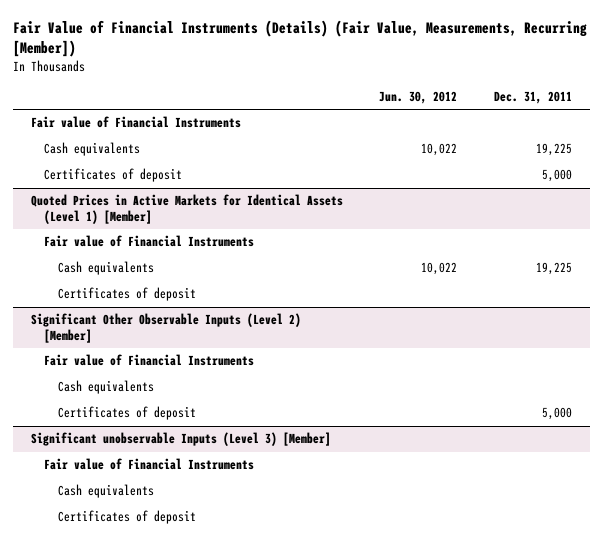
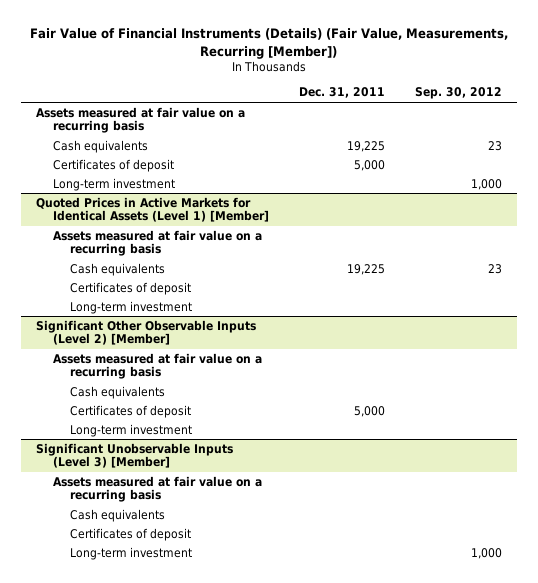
- | Jun. 30, 2012 | Dec. 31, 2011
+ | Dec. 31, 2011 | Sep. 30, 2012
- Fair value of Financial Instruments
+ Assets measured at fair value on a recurring basis
+ Long-term investment | | 1,000
@ Quoted Prices in Active Markets for Identical Assets (Level 1) [Member]
- Fair value of Financial Instruments
+ Assets measured at fair value on a recurring basis
+ Long-term investment
@ Significant Other Observable Inputs (Level 2) [Member]
- Fair value of Financial Instruments
+ Assets measured at fair value on a recurring basis
- Significant unobservable Inputs (Level 3) [Member]
- Fair value of Financial Instruments
@ Significant Other Observable Inputs (Level 2) [Member]
+ Long-term investment
+ Significant Unobservable Inputs (Level 3) [Member]
+ Assets measured at fair value on a recurring basis
+ Long-term investment | | 1,000

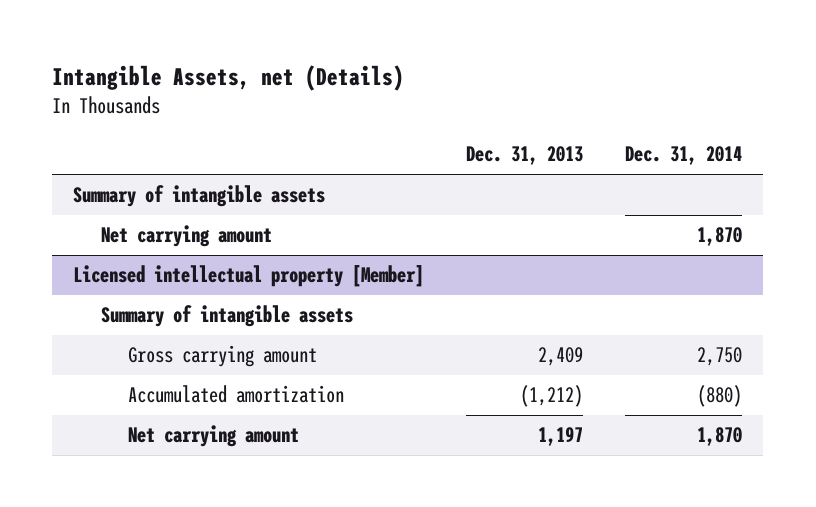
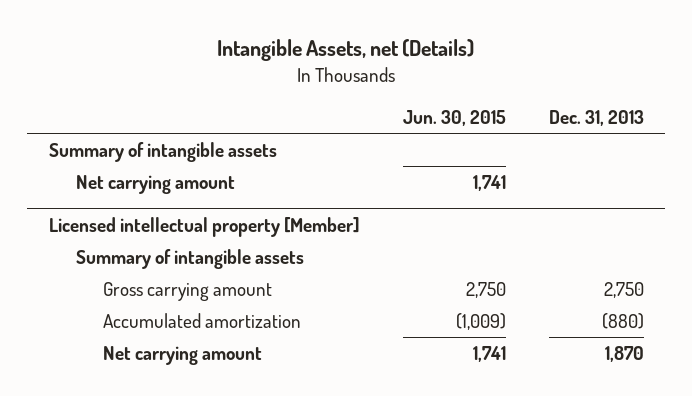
- | Dec. 31, 2013 | Dec. 31, 2014
+ | Jun. 30, 2015 | Dec. 31, 2013
@ Licensed intellectual property [Member]
- Gross carrying amount | 2,409 | 2,750
- Accumulated amortization | (1,212) | (880)
- Net carrying amount | 1,197 | 1,870
+ Gross carrying amount | 2,750 | 2,750
+ Accumulated amortization | (1,009) | (880)
+ Net carrying amount | 1,741 | 1,870

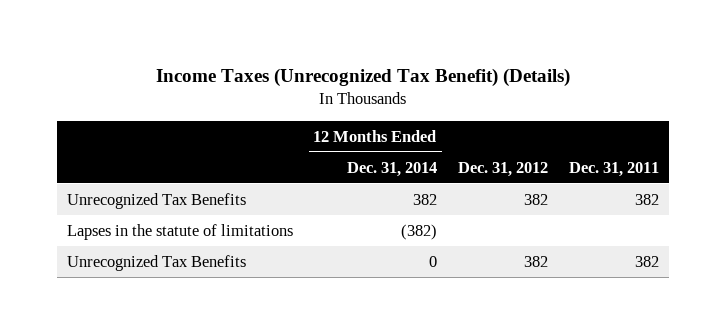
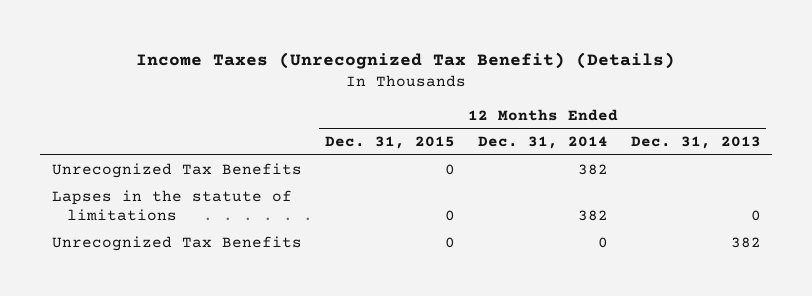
- | 12 Months Ended Dec. 31, 2014 | Dec. 31, 2012 | Dec. 31, 2011
+ | 12 Months Ended Dec. 31, 2015 | 12 Months Ended Dec. 31, 2014 | 12 Months Ended Dec. 31, 2013
- Lapses in the statute of limitations | (382) | |
+ Lapses in the statute of limitations | 0 | 382 | 0

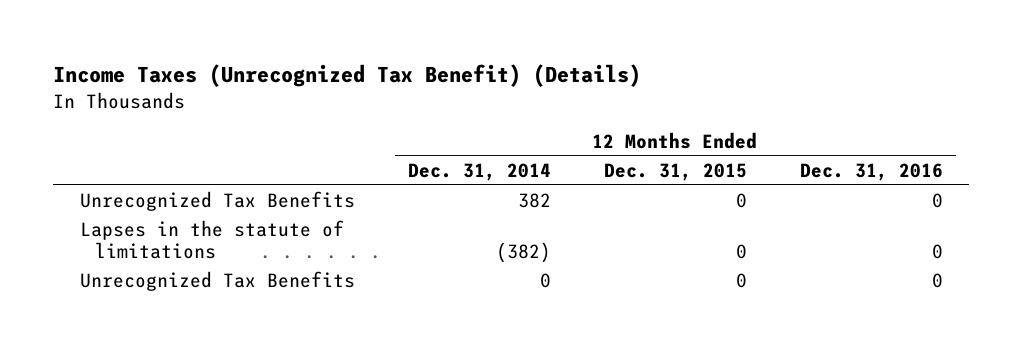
- | 12 Months Ended Dec. 31, 2015 | 12 Months Ended Dec. 31, 2014 | 12 Months Ended Dec. 31, 2013
+ | 12 Months Ended Dec. 31, 2014 | 12 Months Ended Dec. 31, 2015 | 12 Months Ended Dec. 31, 2016
- Lapses in the statute of limitations | 0 | 382 | 0
+ Lapses in the statute of limitations | (382) | 0 | 0

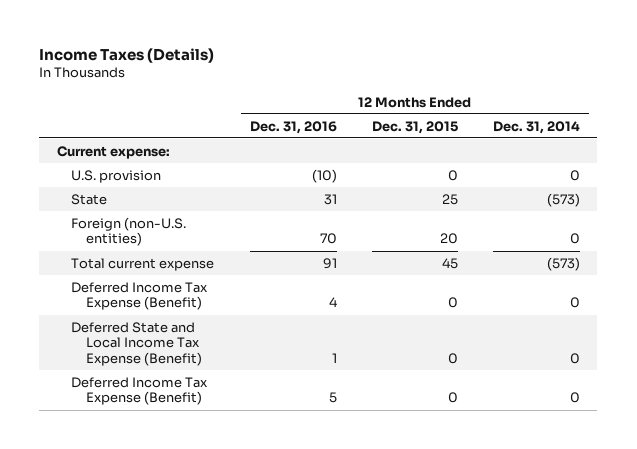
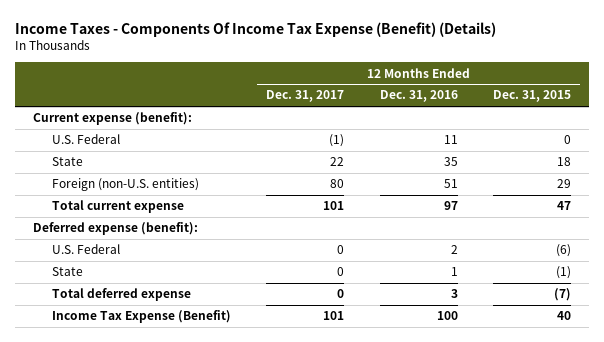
- Income Taxes (Details)
+ Income Taxes - Components Of Income Tax Expense (Benefit) (Details)
- | 12 Months Ended Dec. 31, 2016 | 12 Months Ended Dec. 31, 2015 | 12 Months Ended Dec. 31, 2014
+ | 12 Months Ended Dec. 31, 2017 | 12 Months Ended Dec. 31, 2016 | 12 Months Ended Dec. 31, 2015
- Current expense:
- U.S. provision | (10) | 0 | 0
- State | 31 | 25 | (573)
- Foreign (non-U.S. entities) | 70 | 20 | 0
- Total current expense | 91 | 45 | (573)
- Deferred Income Tax Expense (Benefit) | 4 | 0 | 0
- Deferred State and Local Income Tax Expense (Benefit) | 1 | 0 | 0
- Deferred Income Tax Expense (Benefit) | 5 | 0 | 0
+ Current expense (benefit):
+ U.S. Federal | (1) | 11 | 0
+ State | 22 | 35 | 18
+ Foreign (non-U.S. entities) | 80 | 51 | 29
+ Total current expense | 101 | 97 | 47
+ Deferred expense (benefit):
+ U.S. Federal | 0 | 2 | (6)
+ State | 0 | 1 | (1)
+ Total deferred expense | 0 | 3 | (7)
+ Income Tax Expense (Benefit) | 101 | 100 | 40

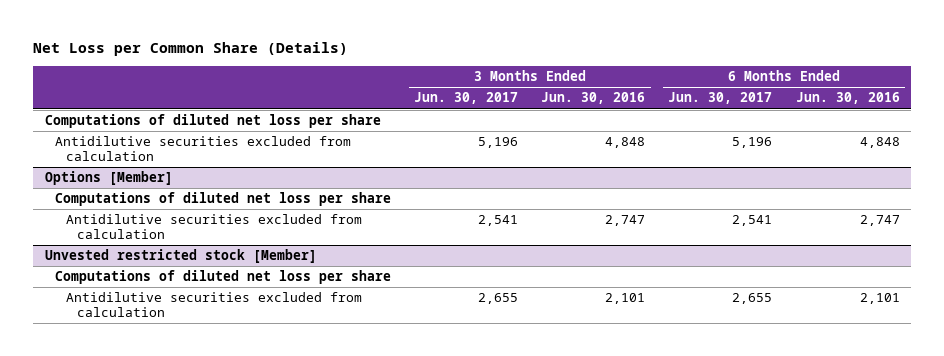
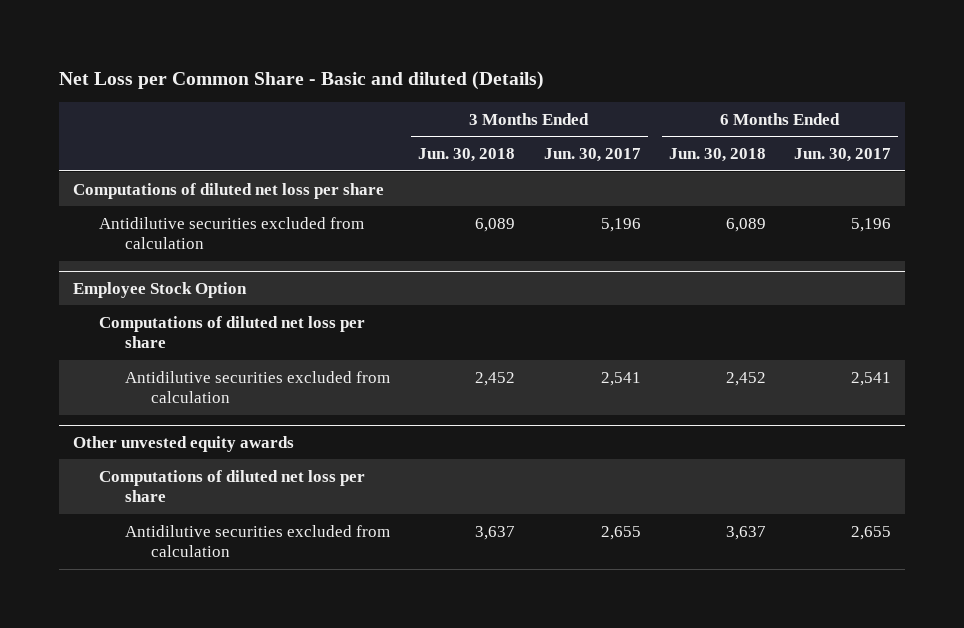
- Net Loss per Common Share (Details)
+ Net Loss per Common Share - Basic and diluted (Details)
- | 3 Months Ended Jun. 30, 2017 | 3 Months Ended Jun. 30, 2016 | 6 Months Ended Jun. 30, 2017 | 6 Months Ended Jun. 30, 2016
+ | 3 Months Ended Jun. 30, 2018 | 3 Months Ended Jun. 30, 2017 | 6 Months Ended Jun. 30, 2018 | 6 Months Ended Jun. 30, 2017
- Options [Member]
+ Employee Stock Option
- Unvested restricted stock [Member]
+ Other unvested equity awards

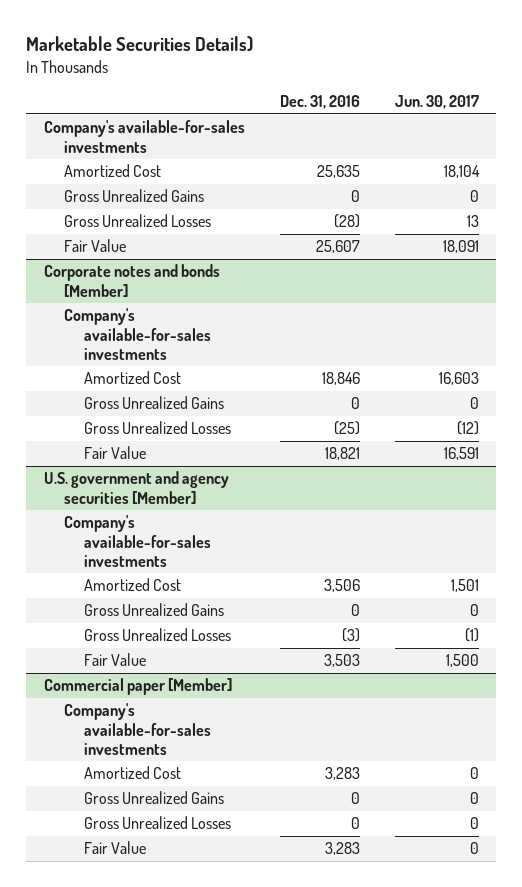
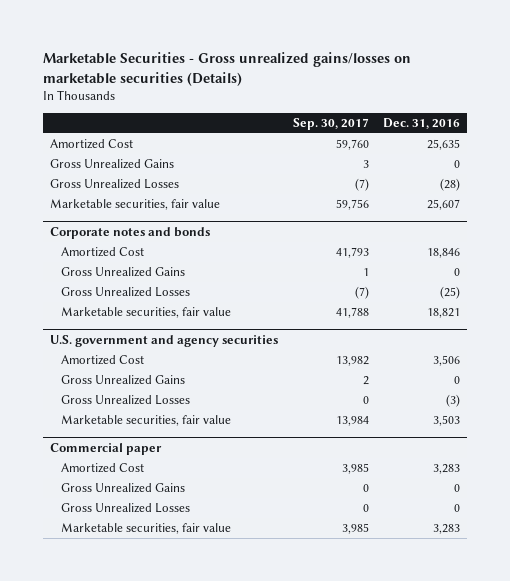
- Marketable Securities Details)
+ Marketable Securities - Gross unrealized gains/losses on marketable securities (Details)
- | Dec. 31, 2016 | Jun. 30, 2017
+ | Sep. 30, 2017 | Dec. 31, 2016
- Company's available-for-sales investments
- Fair Value | 25,607 | 18,091
- Corporate notes and bonds [Member]
- Company's available-for-sales investments
+ Marketable securities, fair value | 59,756 | 25,607
+ Corporate notes and bonds
- Fair Value | 18,821 | 16,591
- U.S. government and agency securities [Member]
- Company's available-for-sales investments
+ Marketable securities, fair value | 41,788 | 18,821
+ U.S. government and agency securities
- Fair Value | 3,503 | 1,500
- Commercial paper [Member]
- Company's available-for-sales investments
+ Marketable securities, fair value | 13,984 | 3,503
+ Commercial paper
- Fair Value | 3,283 | 0
+ Marketable securities, fair value | 3,985 | 3,283

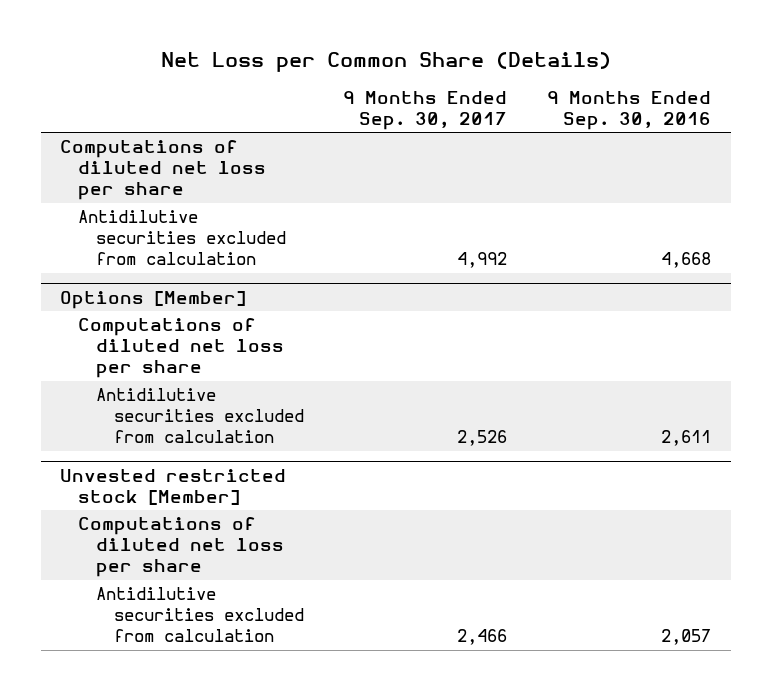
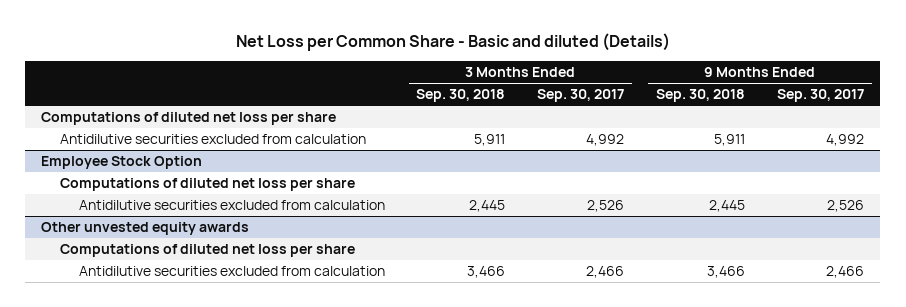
- Net Loss per Common Share (Details)
+ Net Loss per Common Share - Basic and diluted (Details)
- | 9 Months Ended Sep. 30, 2017 | 9 Months Ended Sep. 30, 2016
+ | 3 Months Ended Sep. 30, 2018 | 3 Months Ended Sep. 30, 2017 | 9 Months Ended Sep. 30, 2018 | 9 Months Ended Sep. 30, 2017
- Options [Member]
+ Employee Stock Option
- Unvested restricted stock [Member]
+ Other unvested equity awards

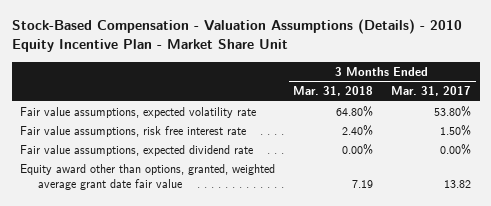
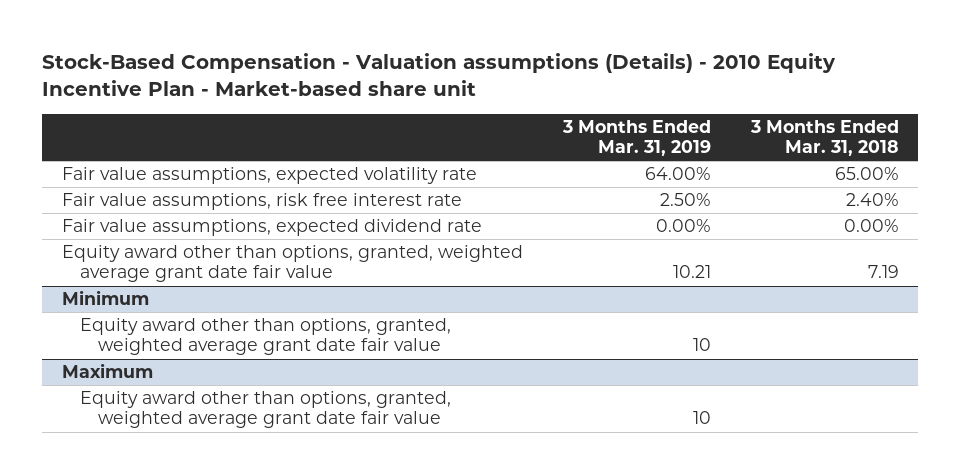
- Stock-Based Compensation - Valuation Assumptions (Details) - 2010 Equity Incentive Plan - Market Share Unit
+ Stock-Based Compensation - Valuation assumptions (Details) - 2010 Equity Incentive Plan - Market-based share unit
- | 3 Months Ended Mar. 31, 2018 | 3 Months Ended Mar. 31, 2017
+ | 3 Months Ended Mar. 31, 2019 | 3 Months Ended Mar. 31, 2018
- Fair value assumptions, expected volatility rate | 64.80% | 53.80%
+ Fair value assumptions, expected volatility rate | 64.00% | 65.00%
+ Minimum
+ Equity award other than options, granted, weighted average grant date fair value | 10 |
+ Maximum
+ Equity award other than options, granted, weighted average grant date fair value | 10 |

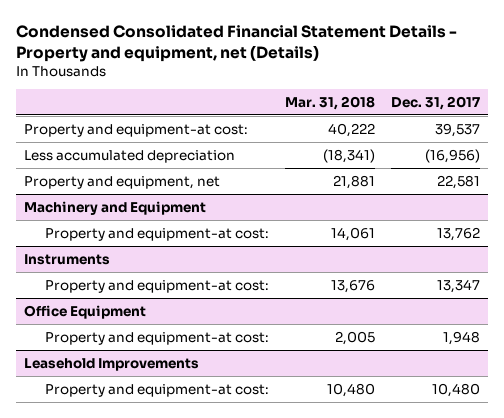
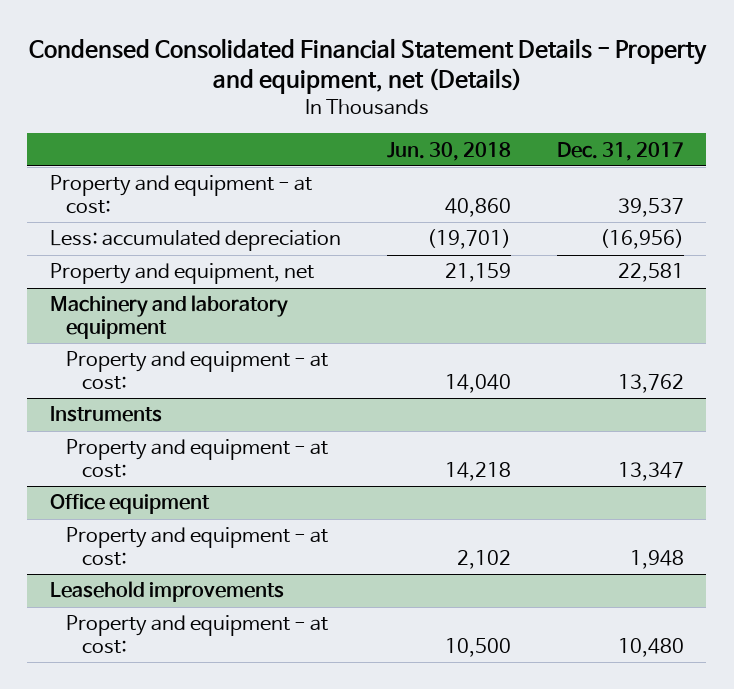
- | Mar. 31, 2018 | Dec. 31, 2017
+ | Jun. 30, 2018 | Dec. 31, 2017
- Property and equipment-at cost: | 40,222 | 39,537
- Less accumulated depreciation | (18,341) | (16,956)
+ Property and equipment - at cost: | 40,860 | 39,537
+ Less: accumulated depreciation | (19,701) | (16,956)
- Machinery and Equipment
- Property and equipment-at cost: | 14,061 | 13,762
+ Machinery and laboratory equipment
+ Property and equipment - at cost: | 14,040 | 13,762
@ Instruments
- Property and equipment-at cost: | 13,676 | 13,347
- Office Equipment
- Property and equipment-at cost: | 2,005 | 1,948
- Leasehold Improvements
- Property and equipment-at cost: | 10,480 | 10,480
@ Instruments
+ Property and equipment - at cost: | 14,218 | 13,347
+ Office equipment
+ Property and equipment - at cost: | 2,102 | 1,948
+ Leasehold improvements
+ Property and equipment - at cost: | 10,500 | 10,480

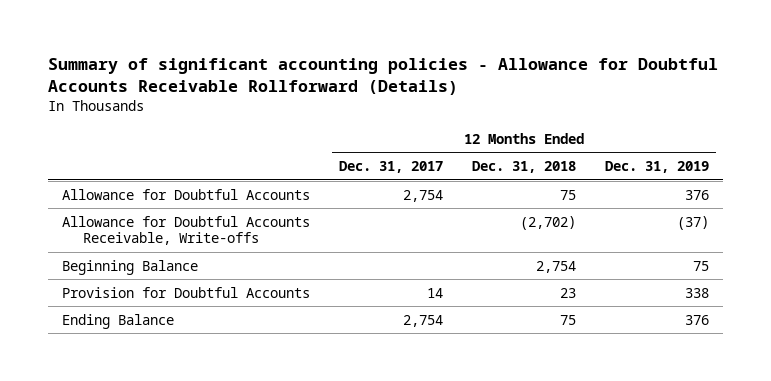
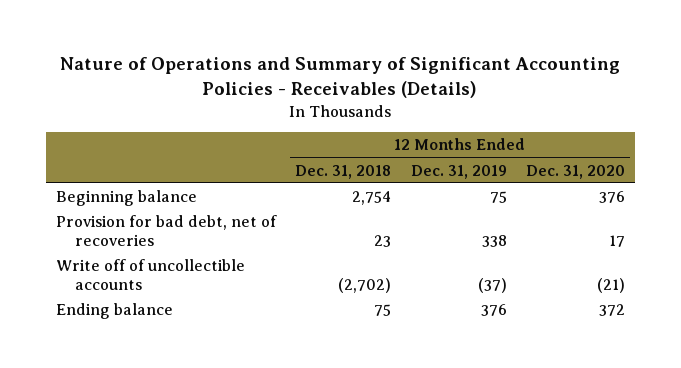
- Summary of significant accounting policies - Allowance for Doubtful Accounts Receivable Rollforward (Details)
+ Nature of Operations and Summary of Significant Accounting Policies - Receivables (Details)
- | 12 Months Ended Dec. 31, 2017 | 12 Months Ended Dec. 31, 2018 | 12 Months Ended Dec. 31, 2019
+ | 12 Months Ended Dec. 31, 2018 | 12 Months Ended Dec. 31, 2019 | 12 Months Ended Dec. 31, 2020
- Allowance for Doubtful Accounts | 2,754 | 75 | 376
- Allowance for Doubtful Accounts Receivable, Write-offs | | (2,702) | (37)
- Beginning Balance | | 2,754 | 75
- Provision for Doubtful Accounts | 14 | 23 | 338
- Ending Balance | 2,754 | 75 | 376
+ Beginning balance | 2,754 | 75 | 376
+ Provision for bad debt, net of recoveries | 23 | 338 | 17
+ Write off of uncollectible accounts | (2,702) | (37) | (21)
+ Ending balance | 75 | 376 | 372

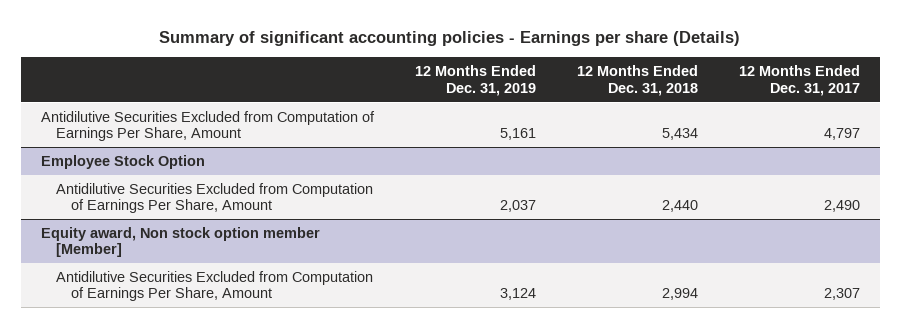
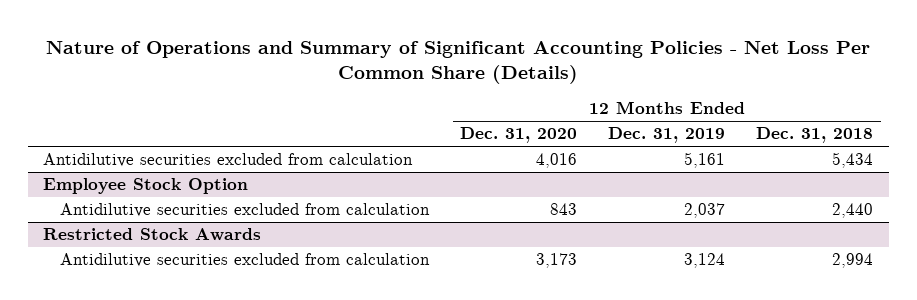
- Summary of significant accounting policies - Earnings per share (Details)
+ Nature of Operations and Summary of Significant Accounting Policies - Net Loss Per Common Share (Details)
- | 12 Months Ended Dec. 31, 2019 | 12 Months Ended Dec. 31, 2018 | 12 Months Ended Dec. 31, 2017
+ | 12 Months Ended Dec. 31, 2020 | 12 Months Ended Dec. 31, 2019 | 12 Months Ended Dec. 31, 2018
- Antidilutive Securities Excluded from Computation of Earnings Per Share, Amount | 5,161 | 5,434 | 4,797
+ Antidilutive securities excluded from calculation | 4,016 | 5,161 | 5,434
@ Employee Stock Option
- Antidilutive Securities Excluded from Computation of Earnings Per Share, Amount | 2,037 | 2,440 | 2,490
- Equity award, Non stock option member [Member]
- Antidilutive Securities Excluded from Computation of Earnings Per Share, Amount | 3,124 | 2,994 | 2,307
@ Employee Stock Option
+ Antidilutive securities excluded from calculation | 843 | 2,037 | 2,440
+ Restricted Stock Awards
+ Antidilutive securities excluded from calculation | 3,173 | 3,124 | 2,994

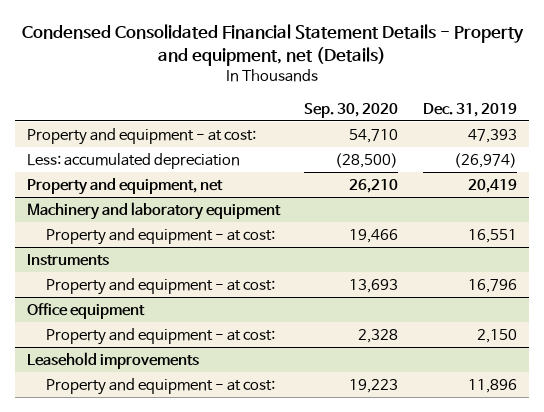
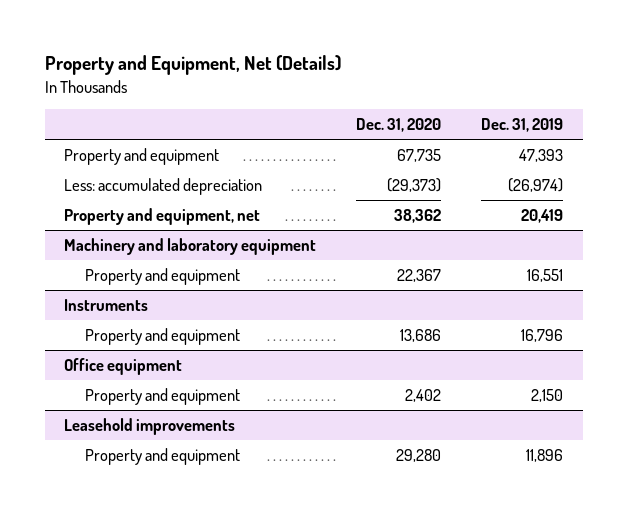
- Condensed Consolidated Financial Statement Details - Property and equipment, net (Details)
+ Property and Equipment, Net (Details)
- | Sep. 30, 2020 | Dec. 31, 2019
+ | Dec. 31, 2020 | Dec. 31, 2019
- Property and equipment - at cost: | 54,710 | 47,393
+ Property and equipment | 67,735 | 47,393
@ Machinery and laboratory equipment
- Property and equipment - at cost: | 19,466 | 16,551
+ Property and equipment | 22,367 | 16,551
@ Instruments
- Property and equipment - at cost: | 13,693 | 16,796
+ Property and equipment | 13,686 | 16,796
@ Office equipment
- Property and equipment - at cost: | 2,328 | 2,150
+ Property and equipment | 2,402 | 2,150
@ Leasehold improvements
- Property and equipment - at cost: | 19,223 | 11,896
+ Property and equipment | 29,280 | 11,896

